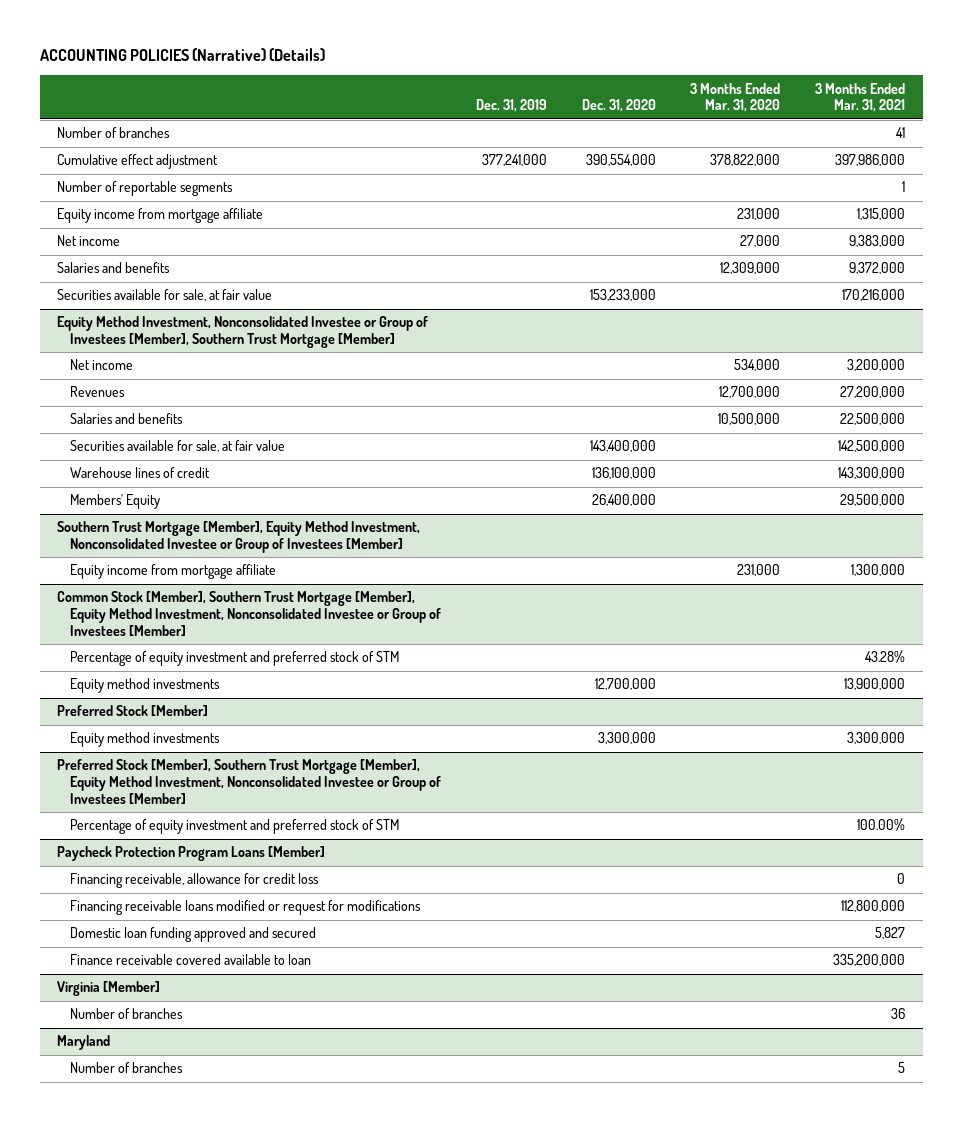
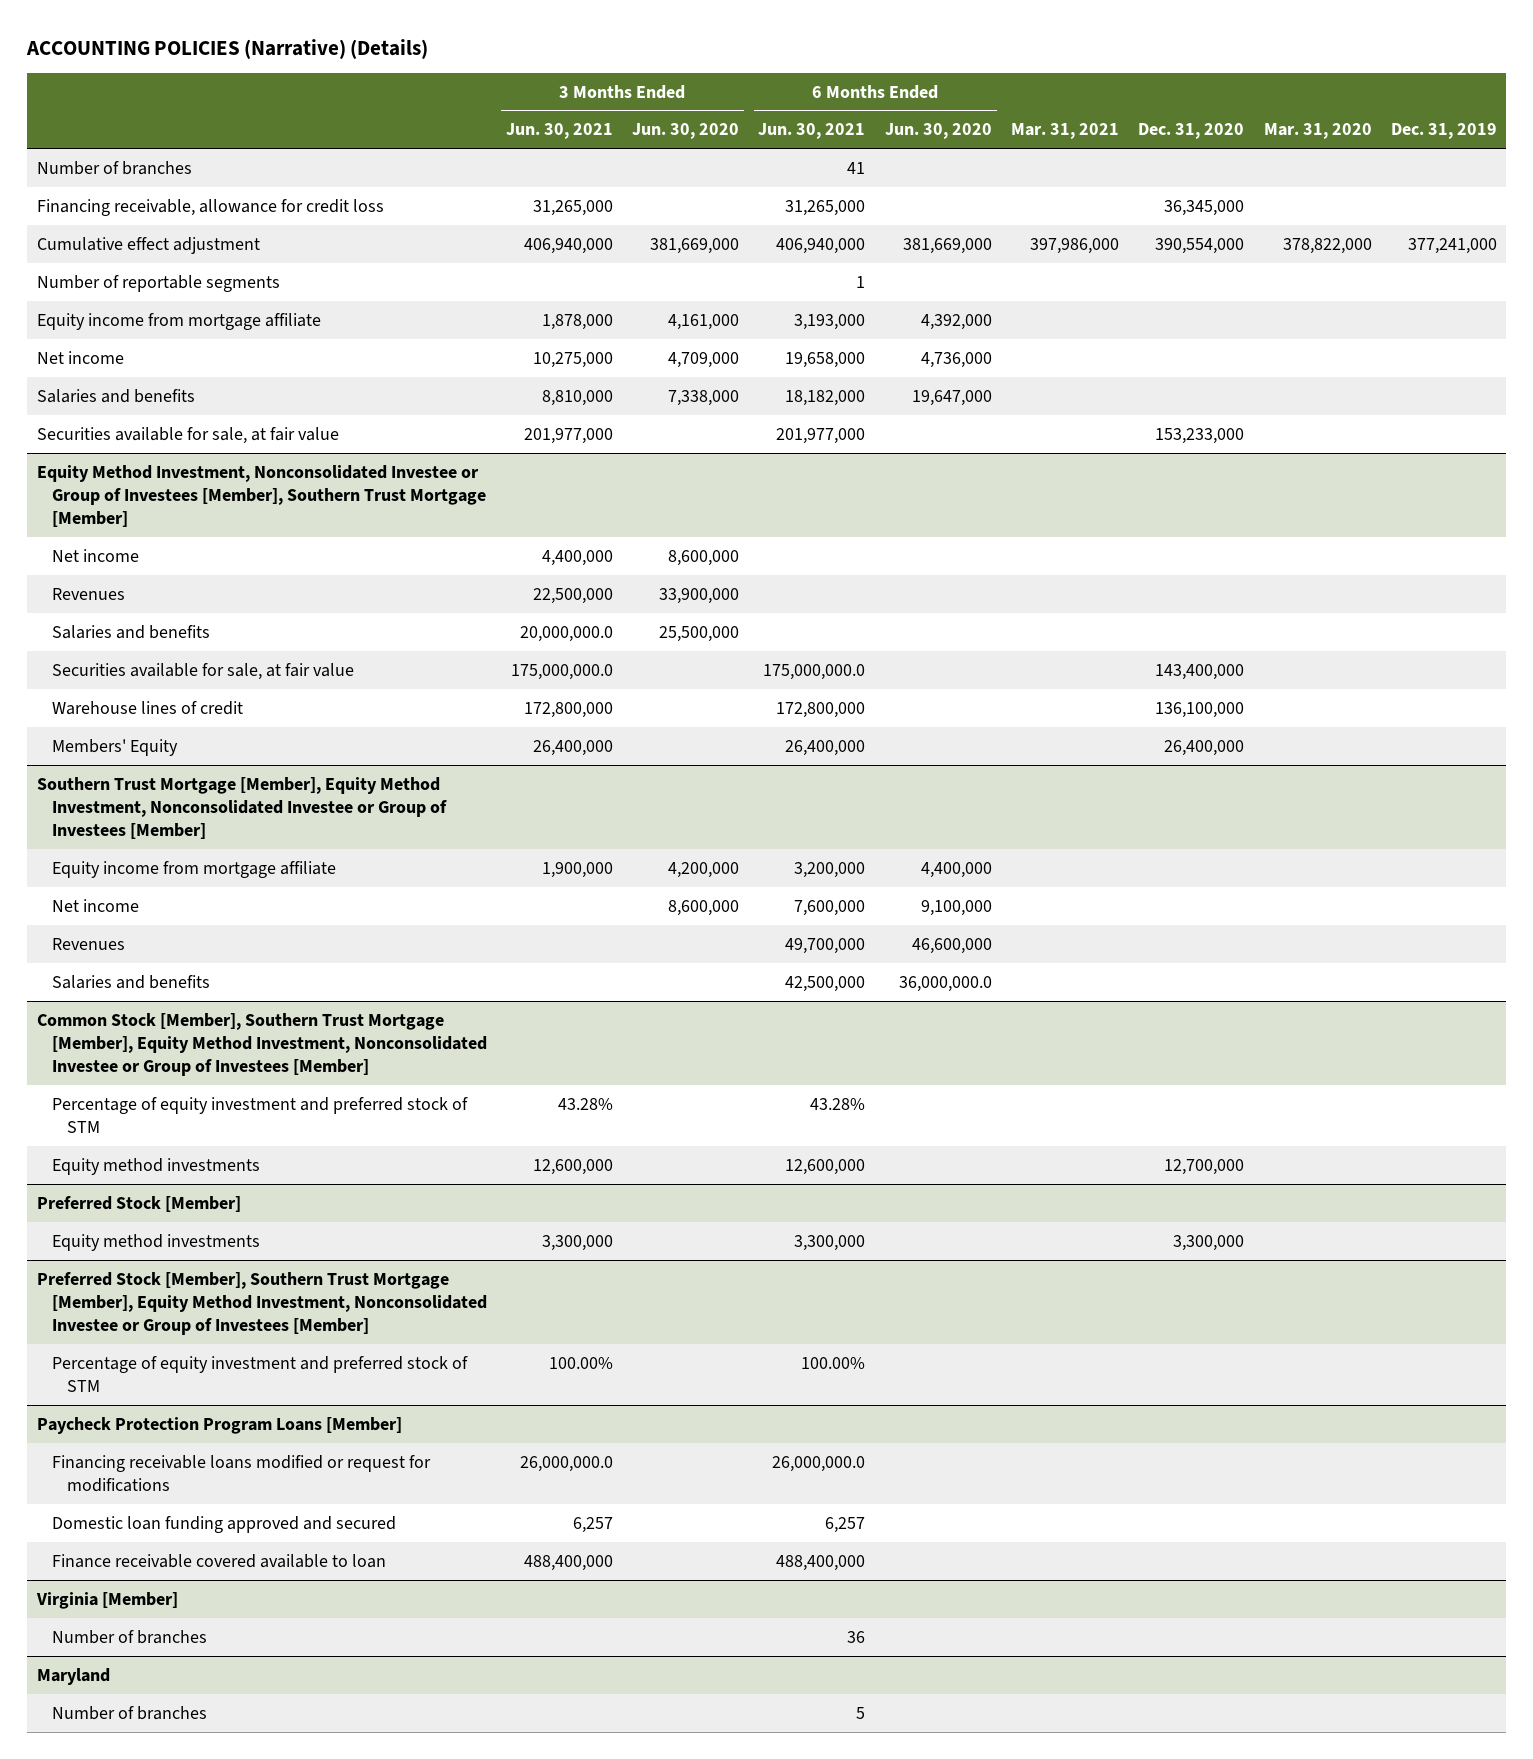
- | Dec. 31, 2019 | Dec. 31, 2020 | 3 Months Ended Mar. 31, 2020 | 3 Months Ended Mar. 31, 2021
+ | 3 Months Ended Jun. 30, 2021 | 3 Months Ended Jun. 30, 2020 | 6 Months Ended Jun. 30, 2021 | 6 Months Ended Jun. 30, 2020 | Mar. 31, 2021 | Dec. 31, 2020 | Mar. 31, 2020 | Dec. 31, 2019
+ Financing receivable, allowance for credit loss | 31,265,000 | | 31,265,000 | | | 36,345,000 | |
@ Southern Trust Mortgage [Member], Equity Method Investment, Nonconsolidated Investee or Group of Investees [Member]
+ Net income | | 8,600,000 | 7,600,000 | 9,100,000 | | | |
+ Revenues | | | 49,700,000 | 46,600,000 | | | |
+ Salaries and benefits | | | 42,500,000 | 36,000,000.0 | | | |
@ Paycheck Protection Program Loans [Member]
- Financing receivable, allowance for credit loss | | | | 0

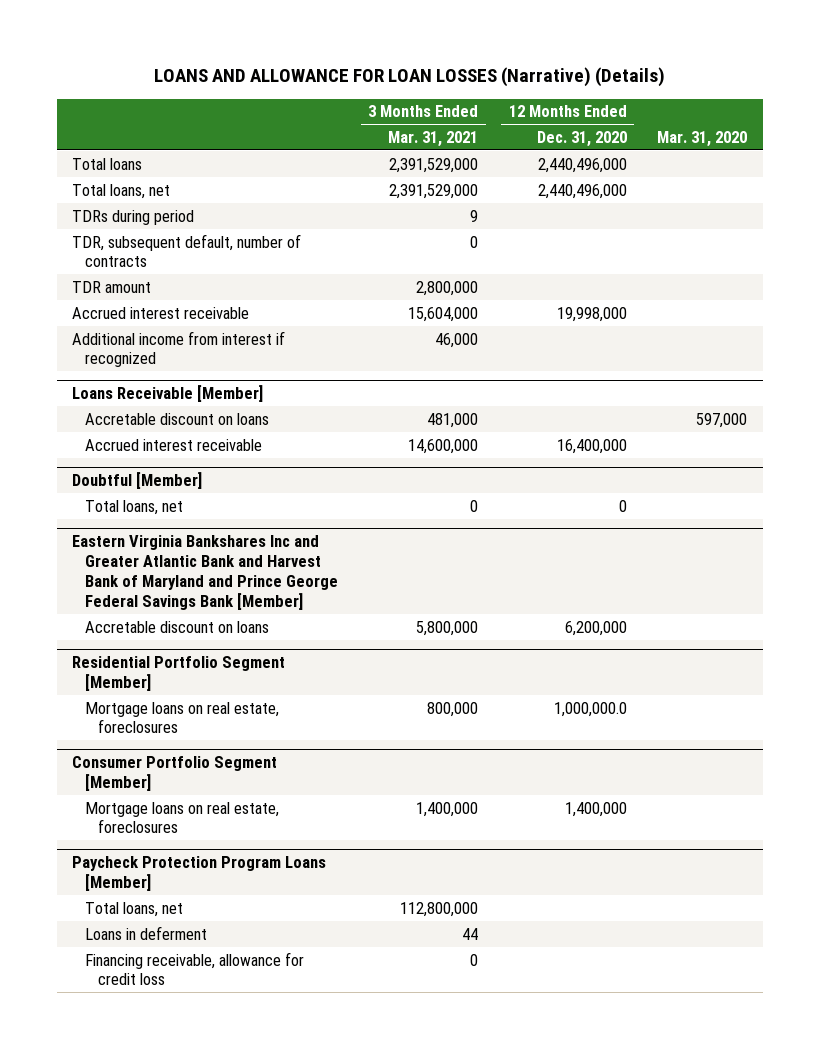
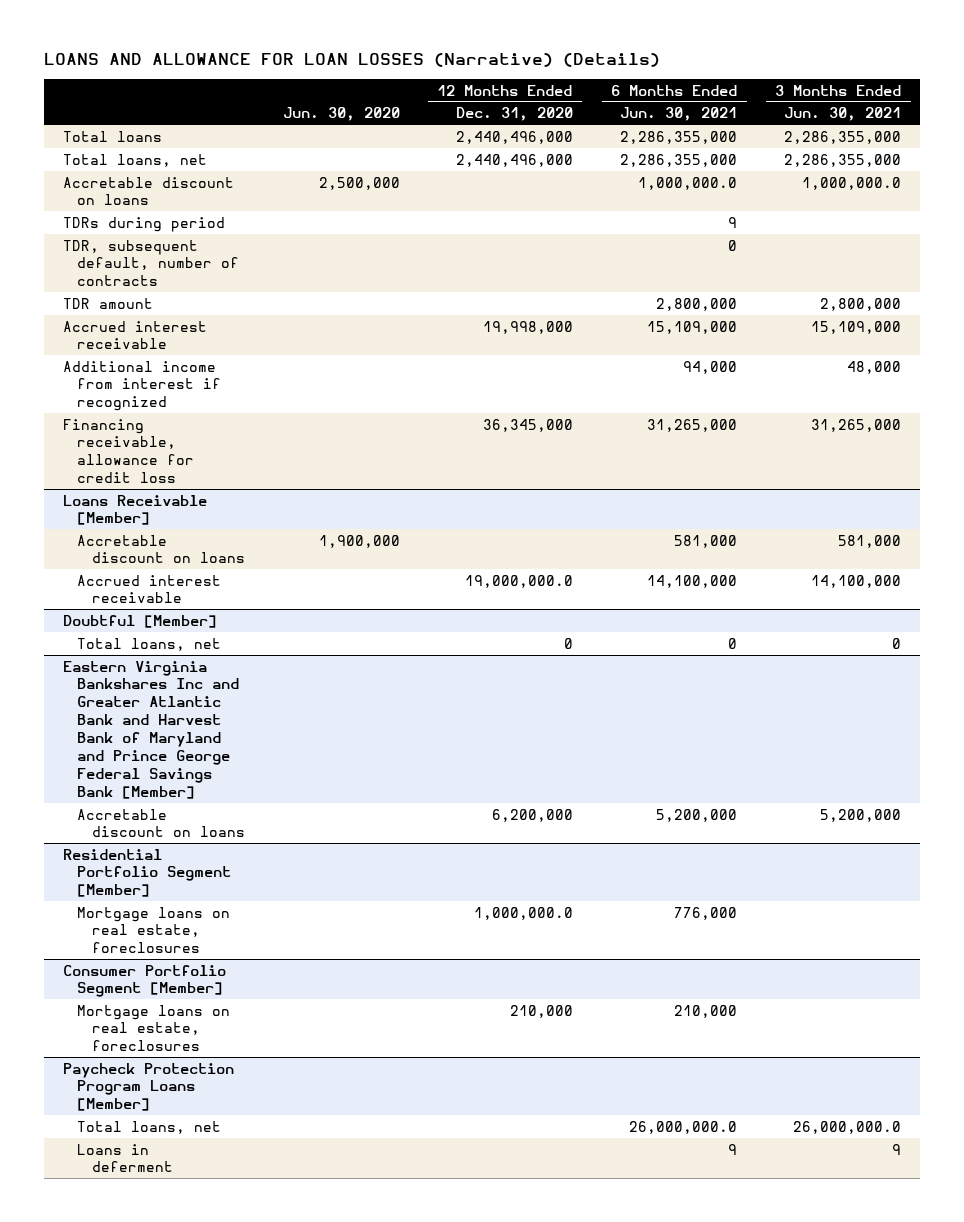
- | 3 Months Ended Mar. 31, 2021 | 12 Months Ended Dec. 31, 2020 | Mar. 31, 2020
+ | Jun. 30, 2020 | 12 Months Ended Dec. 31, 2020 | 6 Months Ended Jun. 30, 2021 | 3 Months Ended Jun. 30, 2021
+ Accretable discount on loans | 2,500,000 | | 1,000,000.0 | 1,000,000.0
+ Financing receivable, allowance for credit loss | | 36,345,000 | 31,265,000 | 31,265,000
@ Loans Receivable [Member]
- Accrued interest receivable | 14,600,000 | 16,400,000 |
+ Accrued interest receivable | | 19,000,000.0 | 14,100,000 | 14,100,000
@ Consumer Portfolio Segment [Member]
- Mortgage loans on real estate, foreclosures | 1,400,000 | 1,400,000 |
+ Mortgage loans on real estate, foreclosures | | 210,000 | 210,000 |
@ Paycheck Protection Program Loans [Member]
- Financing receivable, allowance for credit loss | 0 | |

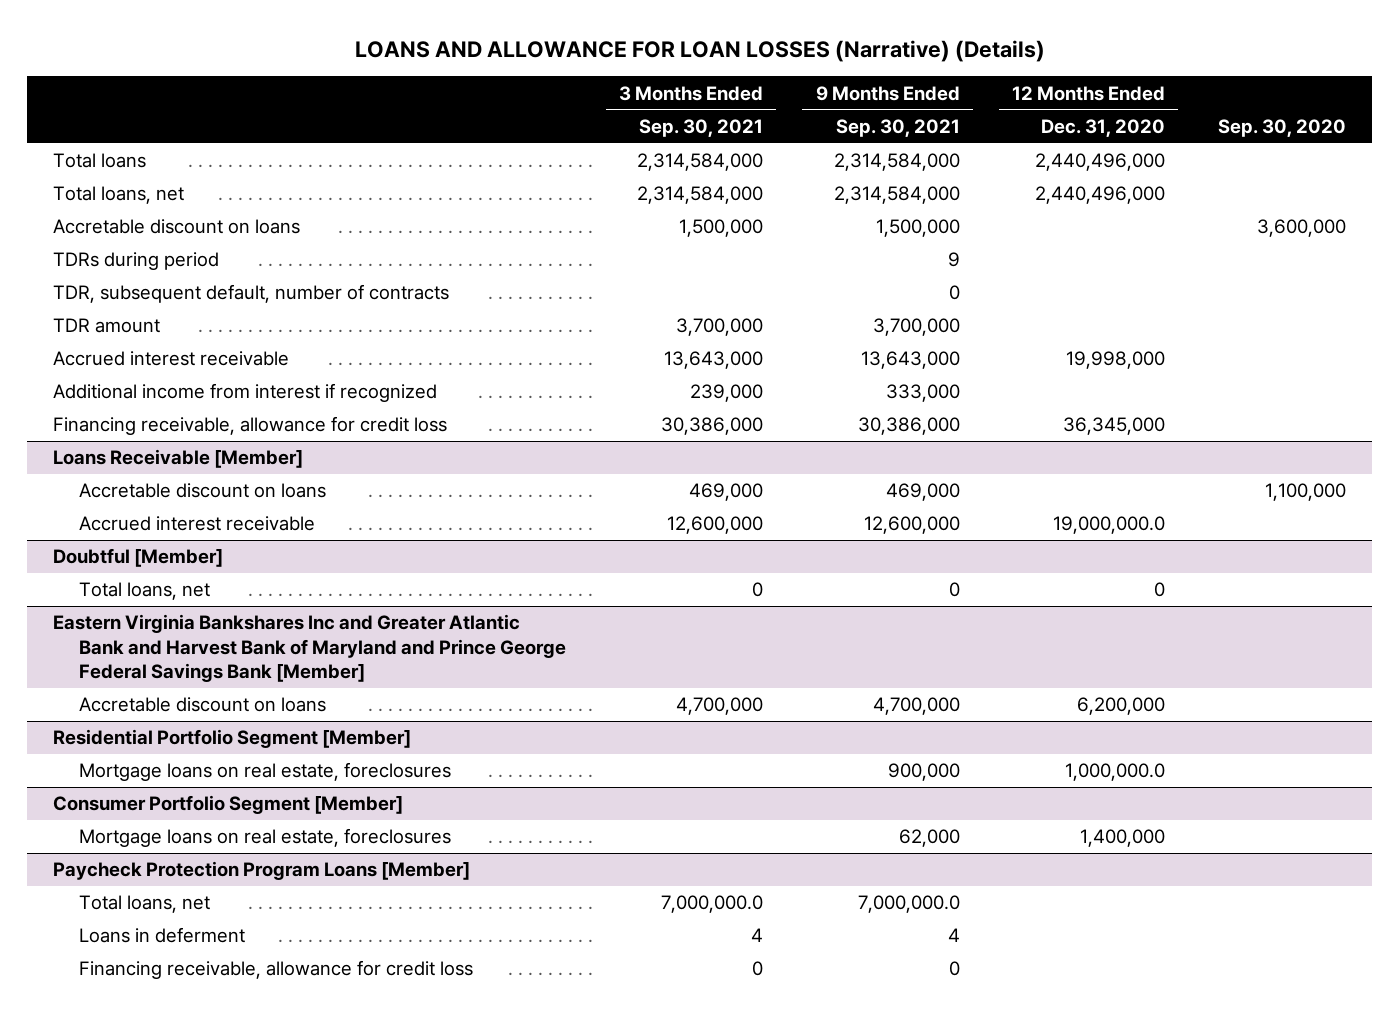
- | Jun. 30, 2020 | 12 Months Ended Dec. 31, 2020 | 6 Months Ended Jun. 30, 2021 | 3 Months Ended Jun. 30, 2021
+ | 3 Months Ended Sep. 30, 2021 | 9 Months Ended Sep. 30, 2021 | 12 Months Ended Dec. 31, 2020 | Sep. 30, 2020
@ Consumer Portfolio Segment [Member]
- Mortgage loans on real estate, foreclosures | | 210,000 | 210,000 |
+ Mortgage loans on real estate, foreclosures | | 62,000 | 1,400,000 |
@ Paycheck Protection Program Loans [Member]
+ Financing receivable, allowance for credit loss | 0 | 0 | |

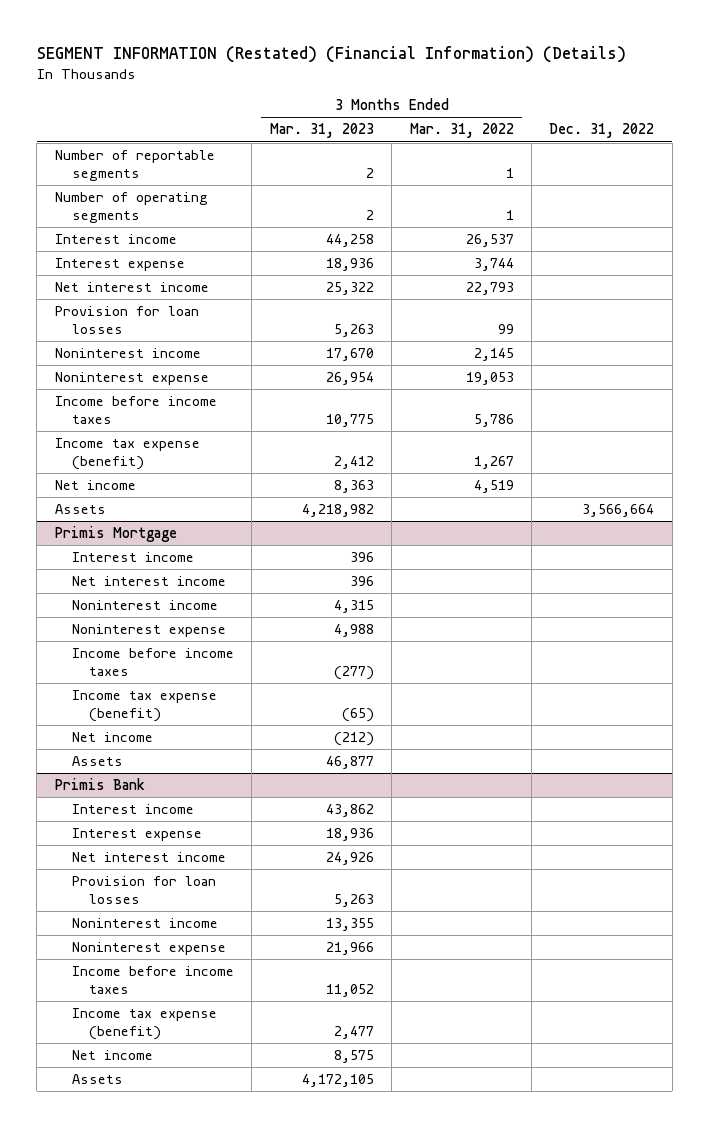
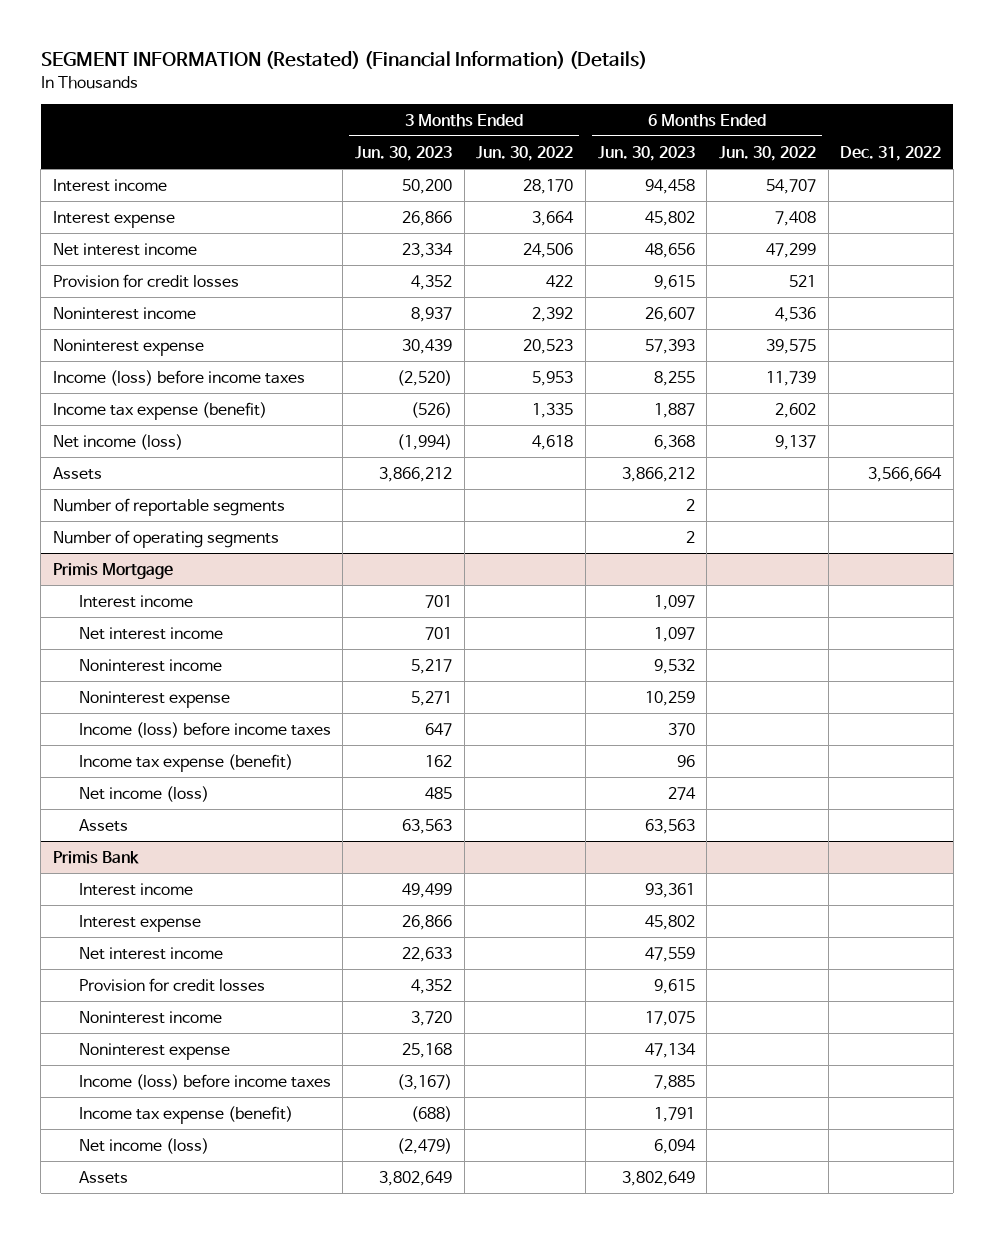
- | 3 Months Ended Mar. 31, 2023 | 3 Months Ended Mar. 31, 2022 | Dec. 31, 2022
+ | 3 Months Ended Jun. 30, 2023 | 3 Months Ended Jun. 30, 2022 | 6 Months Ended Jun. 30, 2023 | 6 Months Ended Jun. 30, 2022 | Dec. 31, 2022
- Provision for loan losses | 5,263 | 99 |
+ Provision for credit losses | 4,352 | 422 | 9,615 | 521 |
- Income before income taxes | 10,775 | 5,786 |
+ Income (loss) before income taxes | (2,520) | 5,953 | 8,255 | 11,739 |
- Net income | 8,363 | 4,519 |
+ Net income (loss) | (1,994) | 4,618 | 6,368 | 9,137 |
moved down: Number of reportable segments | | | 2 | |
moved down: Number of operating segments | | | 2 | |
@ Primis Mortgage
- Income before income taxes | (277) | |
+ Income (loss) before income taxes | 647 | | 370 | |
- Net income | (212) | |
+ Net income (loss) | 485 | | 274 | |
@ Primis Bank
- Provision for loan losses | 5,263 | |
+ Provision for credit losses | 4,352 | | 9,615 | |
- Income before income taxes | 11,052 | |
+ Income (loss) before income taxes | (3,167) | | 7,885 | |
- Net income | 8,575 | |
+ Net income (loss) | (2,479) | | 6,094 | |

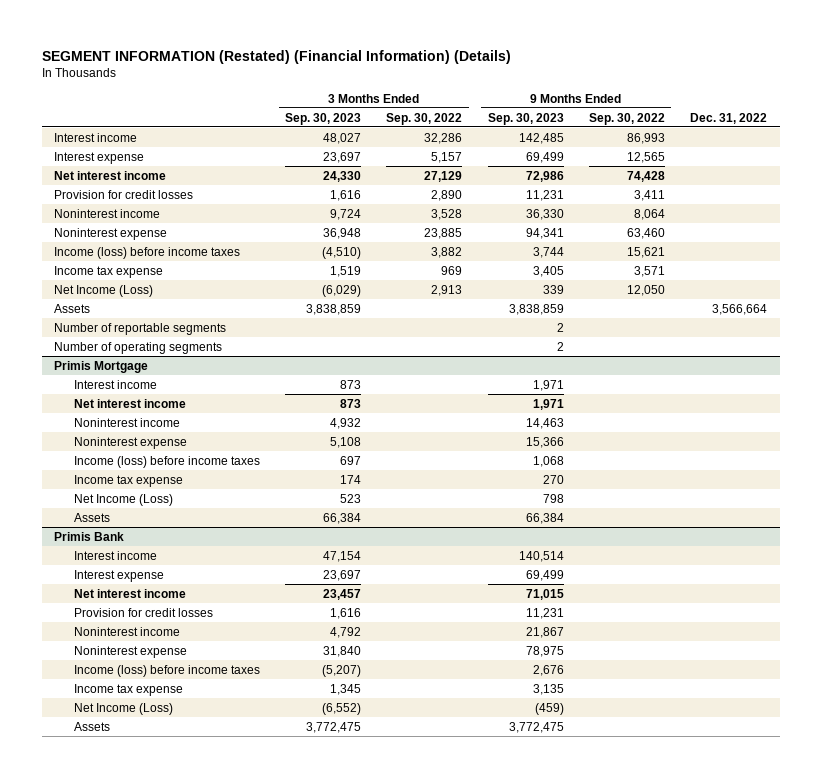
- | 3 Months Ended Jun. 30, 2023 | 3 Months Ended Jun. 30, 2022 | 6 Months Ended Jun. 30, 2023 | 6 Months Ended Jun. 30, 2022 | Dec. 31, 2022
+ | 3 Months Ended Sep. 30, 2023 | 3 Months Ended Sep. 30, 2022 | 9 Months Ended Sep. 30, 2023 | 9 Months Ended Sep. 30, 2022 | Dec. 31, 2022
- Income tax expense (benefit) | (526) | 1,335 | 1,887 | 2,602 |
- Net income (loss) | (1,994) | 4,618 | 6,368 | 9,137 |
+ Income tax expense | 1,519 | 969 | 3,405 | 3,571 |
+ Net Income (Loss) | (6,029) | 2,913 | 339 | 12,050 |
@ Primis Mortgage
- Income tax expense (benefit) | 162 | | 96 | |
- Net income (loss) | 485 | | 274 | |
+ Income tax expense | 174 | | 270 | |
+ Net Income (Loss) | 523 | | 798 | |
@ Primis Bank
- Income tax expense (benefit) | (688) | | 1,791 | |
- Net income (loss) | (2,479) | | 6,094 | |
+ Income tax expense | 1,345 | | 3,135 | |
+ Net Income (Loss) | (6,552) | | (459) | |

